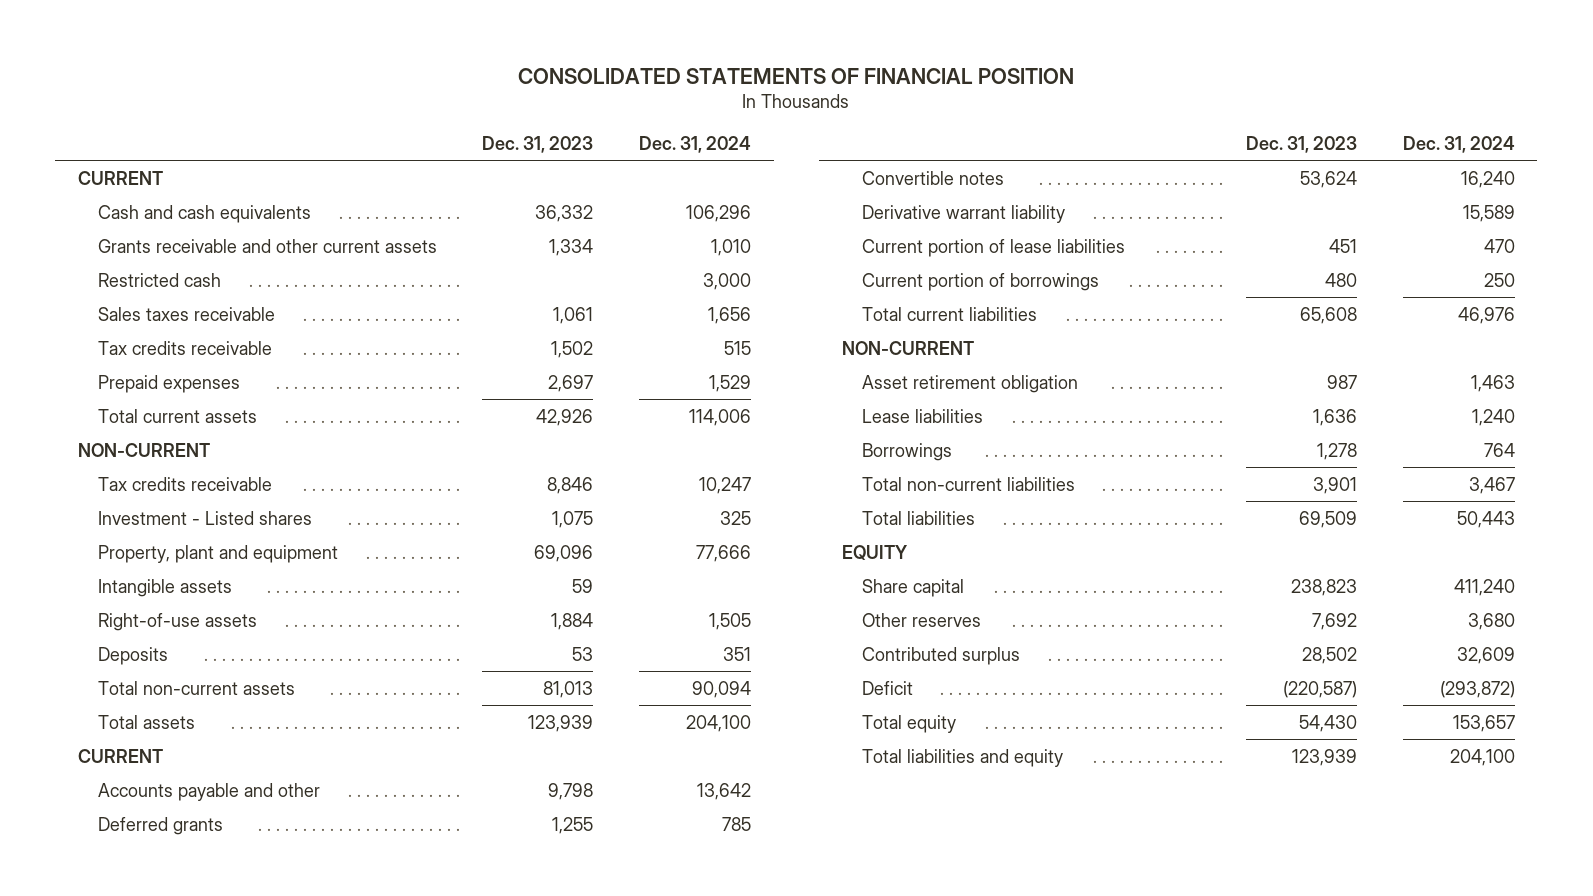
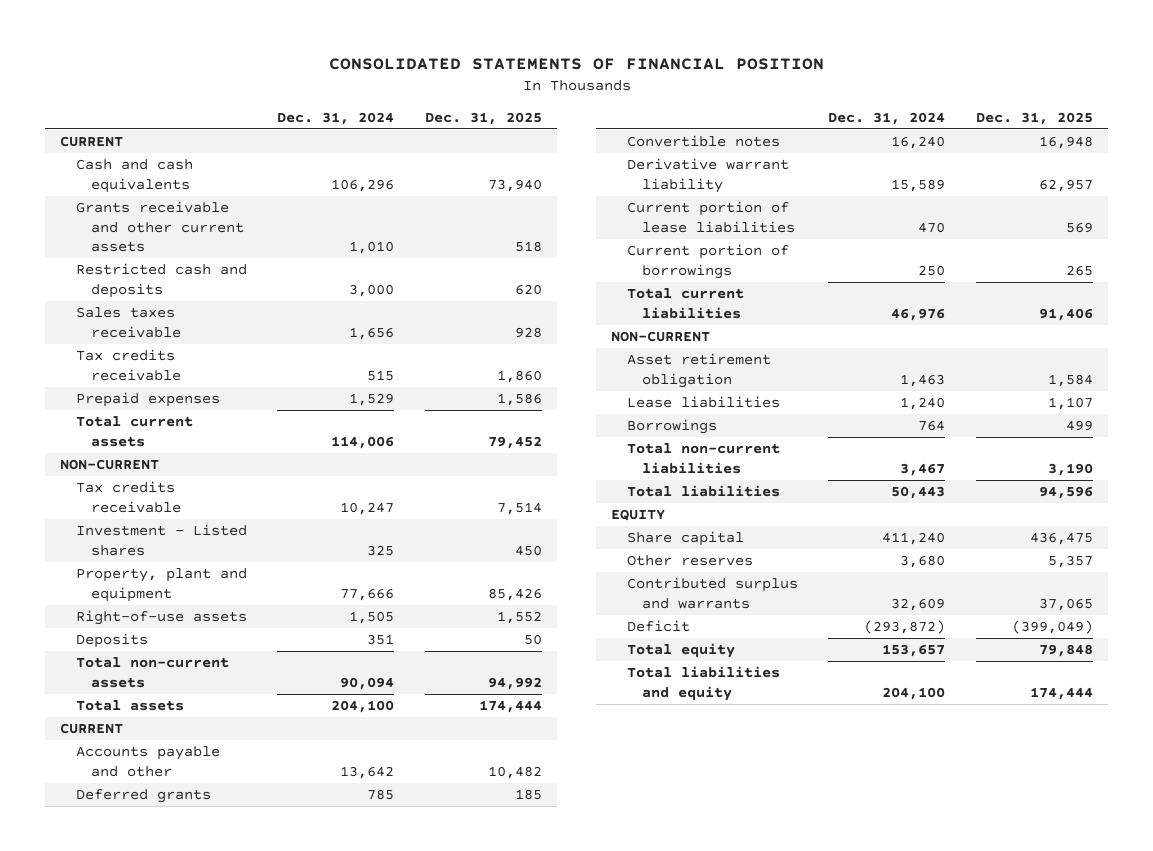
- | Dec. 31, 2023 | Dec. 31, 2024
+ | Dec. 31, 2024 | Dec. 31, 2025
- Restricted cash | | 3,000
+ Restricted cash and deposits | 3,000 | 620
- Intangible assets | 59 |
- Contributed surplus | 28,502 | 32,609
+ Contributed surplus and warrants | 32,609 | 37,065

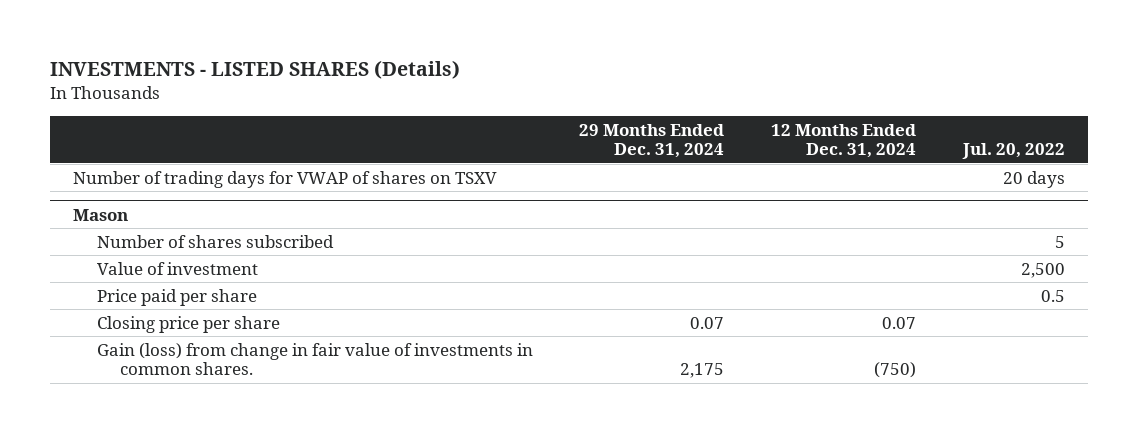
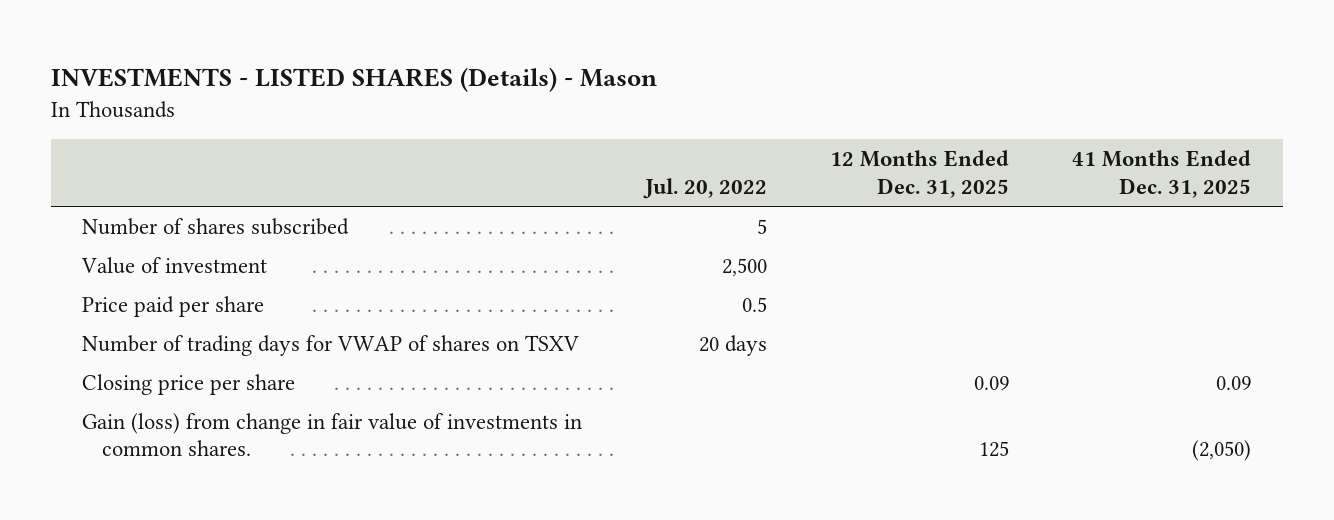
- INVESTMENTS - LISTED SHARES (Details)
+ INVESTMENTS - LISTED SHARES (Details) - Mason
- | 29 Months Ended Dec. 31, 2024 | 12 Months Ended Dec. 31, 2024 | Jul. 20, 2022
+ | Jul. 20, 2022 | 12 Months Ended Dec. 31, 2025 | 41 Months Ended Dec. 31, 2025
- Mason
moved down: Number of trading days for VWAP of shares on TSXV | 20 days | |

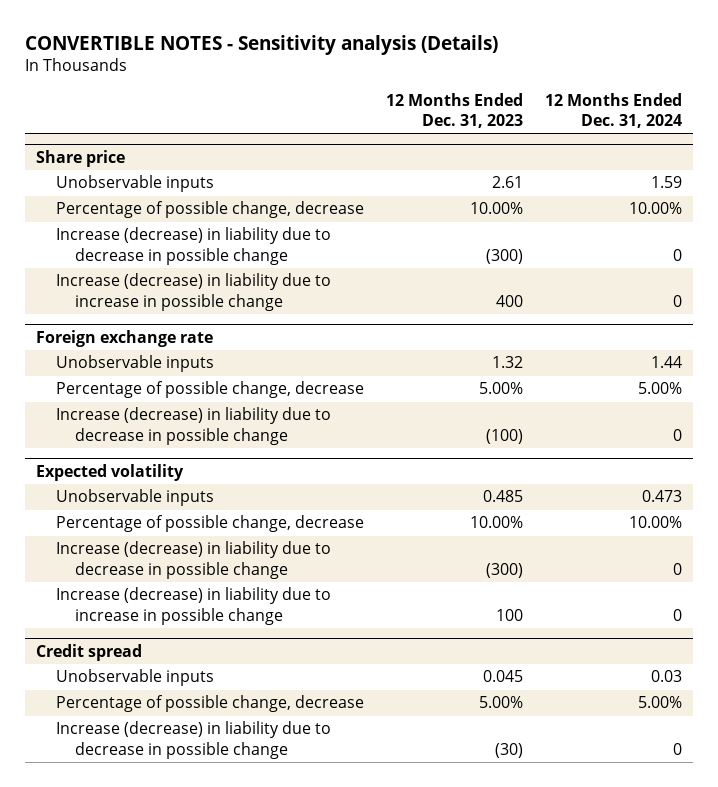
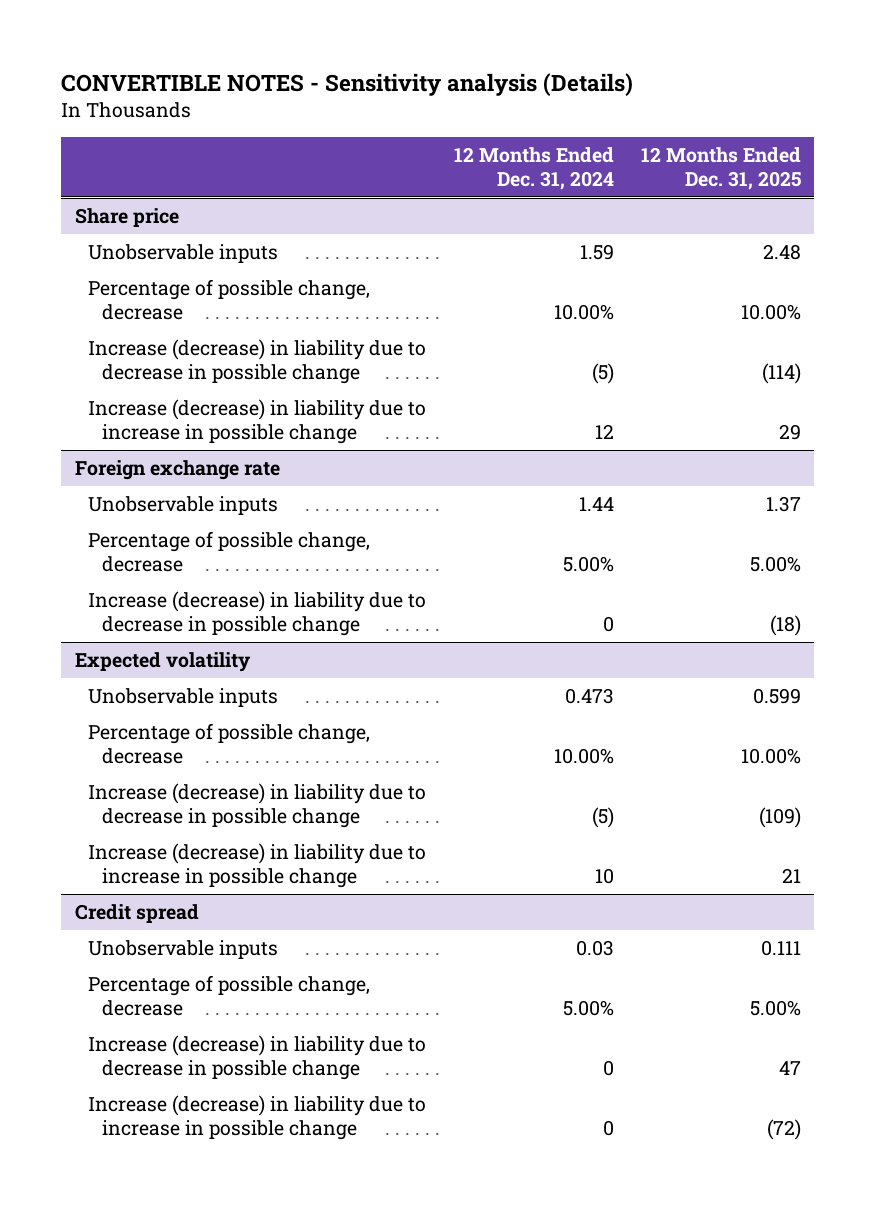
- | 12 Months Ended Dec. 31, 2023 | 12 Months Ended Dec. 31, 2024
+ | 12 Months Ended Dec. 31, 2024 | 12 Months Ended Dec. 31, 2025
@ Share price
- Increase (decrease) in liability due to decrease in possible change | (300) | 0
- Increase (decrease) in liability due to increase in possible change | 400 | 0
+ Increase (decrease) in liability due to decrease in possible change | (5) | (114)
+ Increase (decrease) in liability due to increase in possible change | 12 | 29
@ Expected volatility
- Increase (decrease) in liability due to decrease in possible change | (300) | 0
- Increase (decrease) in liability due to increase in possible change | 100 | 0
+ Increase (decrease) in liability due to decrease in possible change | (5) | (109)
+ Increase (decrease) in liability due to increase in possible change | 10 | 21
@ Credit spread
+ Increase (decrease) in liability due to increase in possible change | 0 | (72)

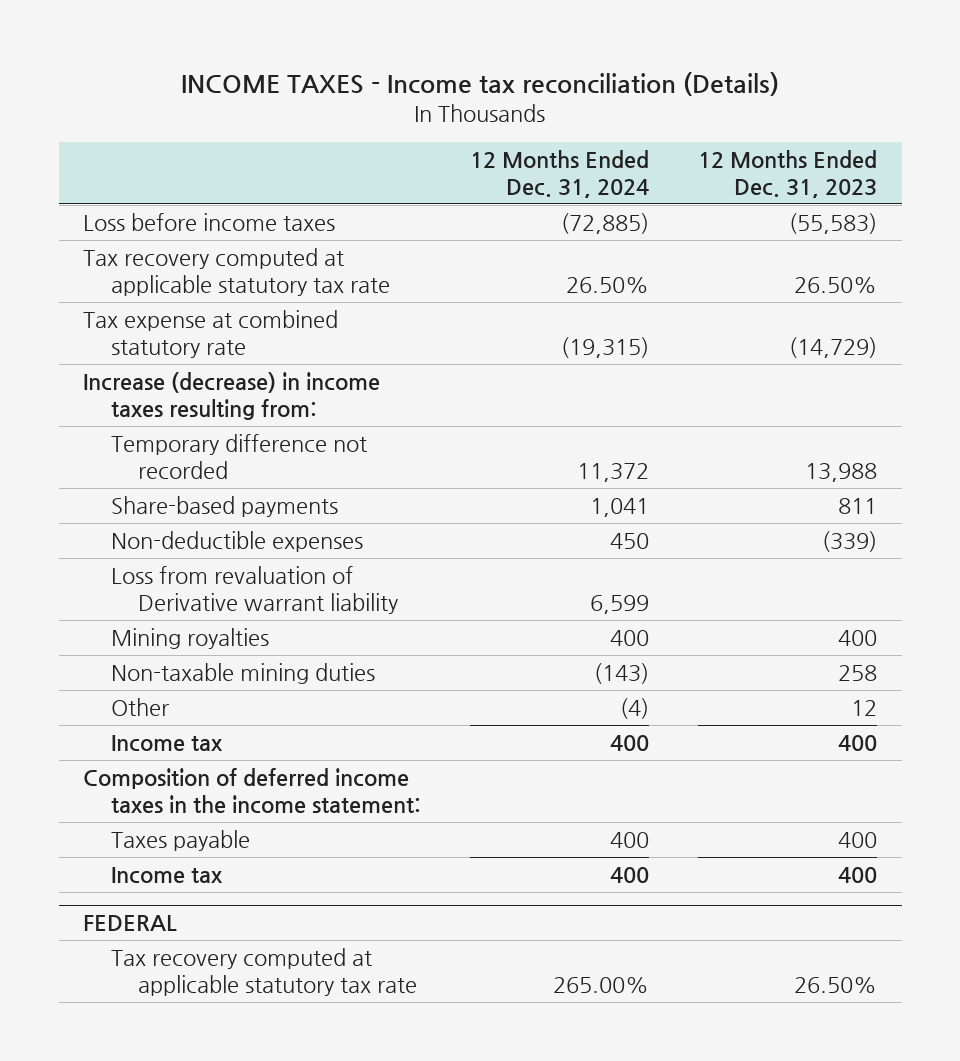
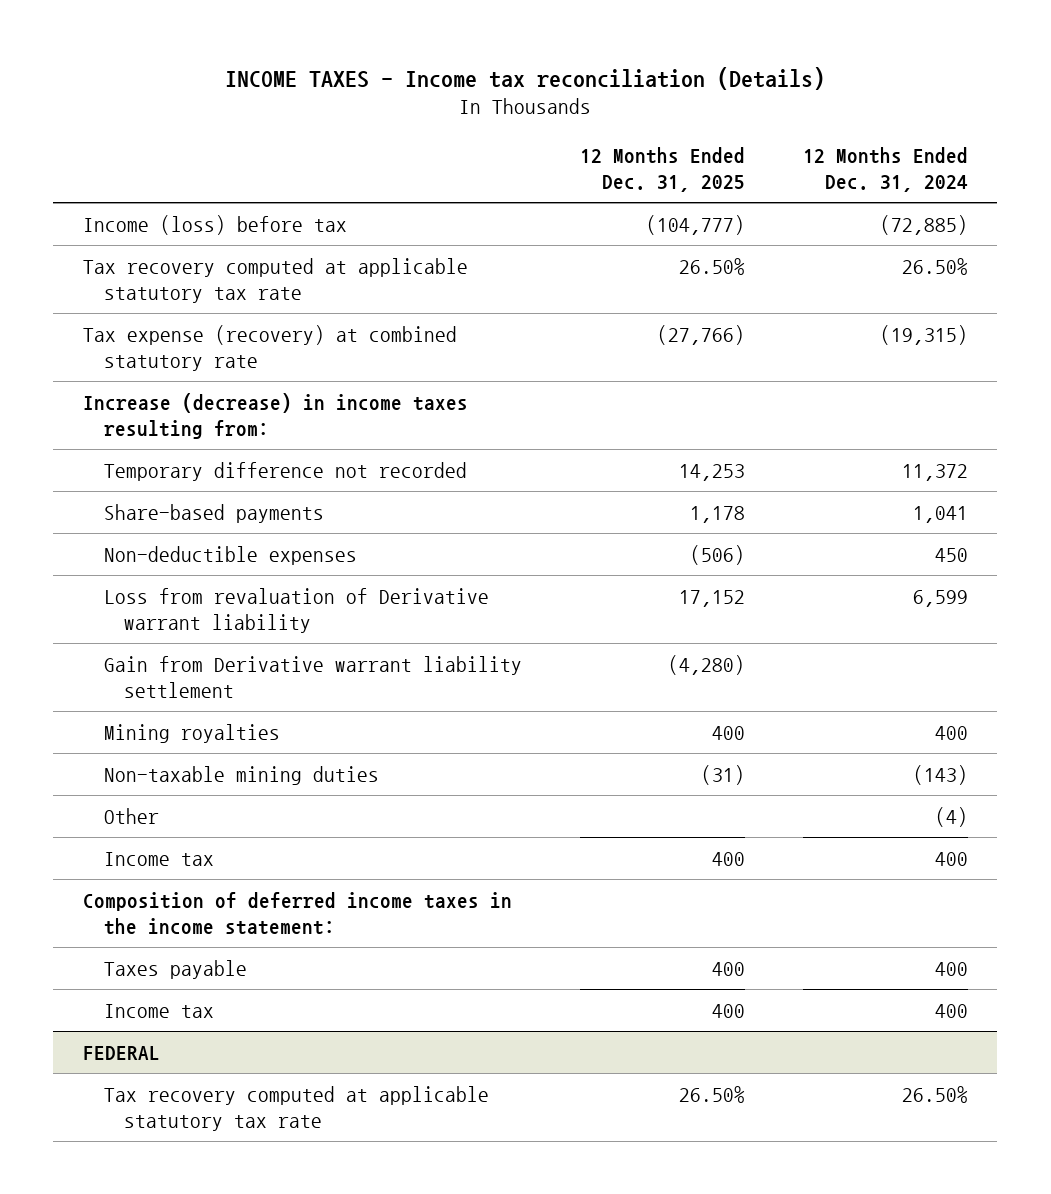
- | 12 Months Ended Dec. 31, 2024 | 12 Months Ended Dec. 31, 2023
+ | 12 Months Ended Dec. 31, 2025 | 12 Months Ended Dec. 31, 2024
- Loss before income taxes | (72,885) | (55,583)
+ Income (loss) before tax | (104,777) | (72,885)
- Tax expense at combined statutory rate | (19,315) | (14,729)
+ Tax expense (recovery) at combined statutory rate | (27,766) | (19,315)
+ Gain from Derivative warrant liability settlement | (4,280) |
@ FEDERAL
- Tax recovery computed at applicable statutory tax rate | 265.00% | 26.50%
+ Tax recovery computed at applicable statutory tax rate | 26.50% | 26.50%

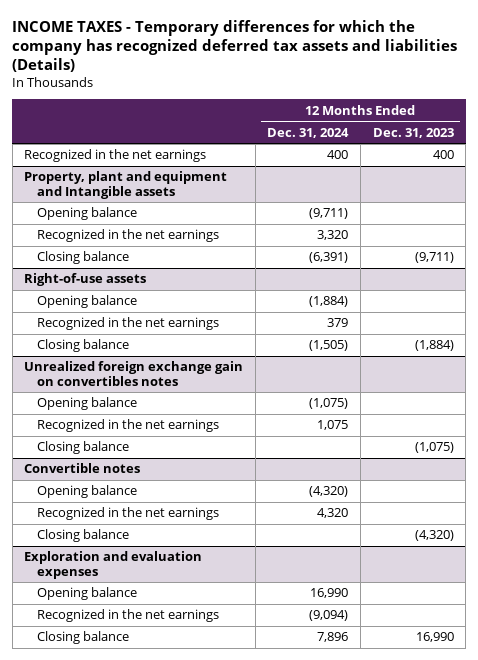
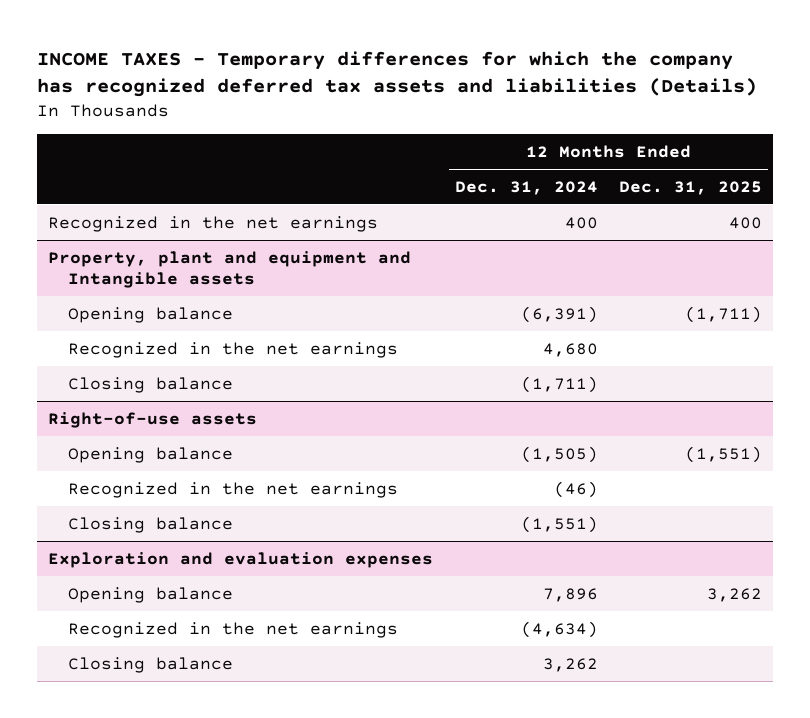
- | 12 Months Ended Dec. 31, 2024 | 12 Months Ended Dec. 31, 2023
+ | 12 Months Ended Dec. 31, 2024 | 12 Months Ended Dec. 31, 2025
@ Property, plant and equipment and Intangible assets
- Opening balance | (9,711) |
- Recognized in the net earnings | 3,320 |
- Closing balance | (6,391) | (9,711)
+ Opening balance | (6,391) | (1,711)
+ Recognized in the net earnings | 4,680 |
+ Closing balance | (1,711) |
@ Right-of-use assets
- Opening balance | (1,884) |
- Recognized in the net earnings | 379 |
- Closing balance | (1,505) | (1,884)
- Unrealized foreign exchange gain on convertibles notes
- Opening balance | (1,075) |
- Recognized in the net earnings | 1,075 |
- Closing balance | | (1,075)
- Convertible notes
- Opening balance | (4,320) |
- Recognized in the net earnings | 4,320 |
- Closing balance | | (4,320)
@ Right-of-use assets
+ Opening balance | (1,505) | (1,551)
+ Recognized in the net earnings | (46) |
+ Closing balance | (1,551) |
@ Exploration and evaluation expenses
- Opening balance | 16,990 |
- Recognized in the net earnings | (9,094) |
- Closing balance | 7,896 | 16,990
+ Opening balance | 7,896 | 3,262
+ Recognized in the net earnings | (4,634) |
+ Closing balance | 3,262 |

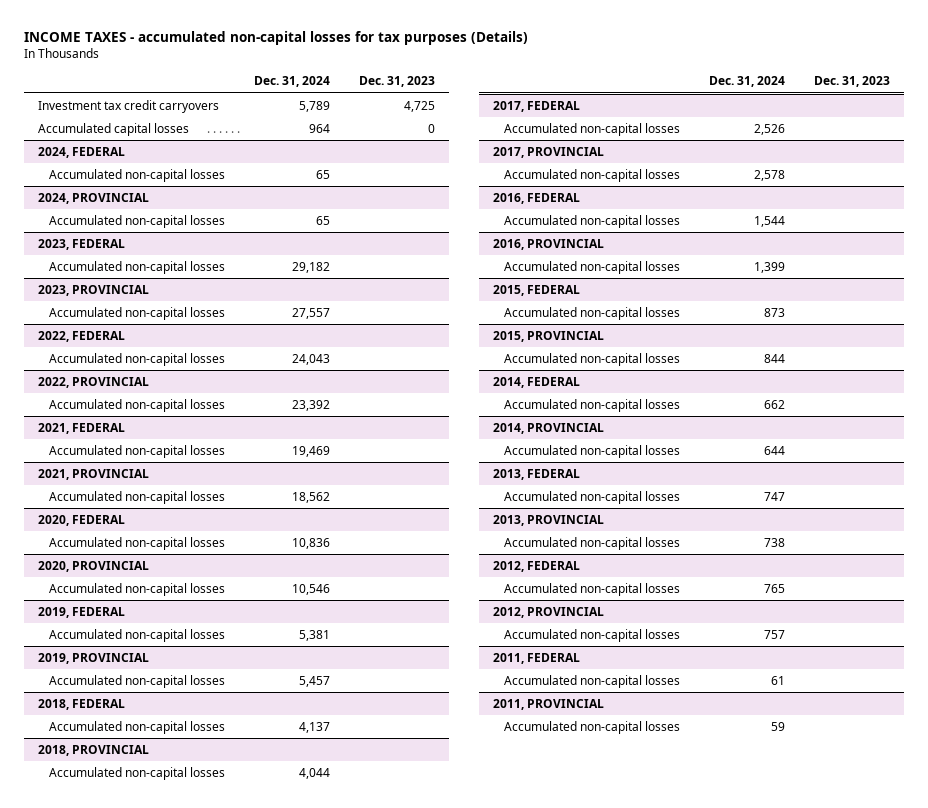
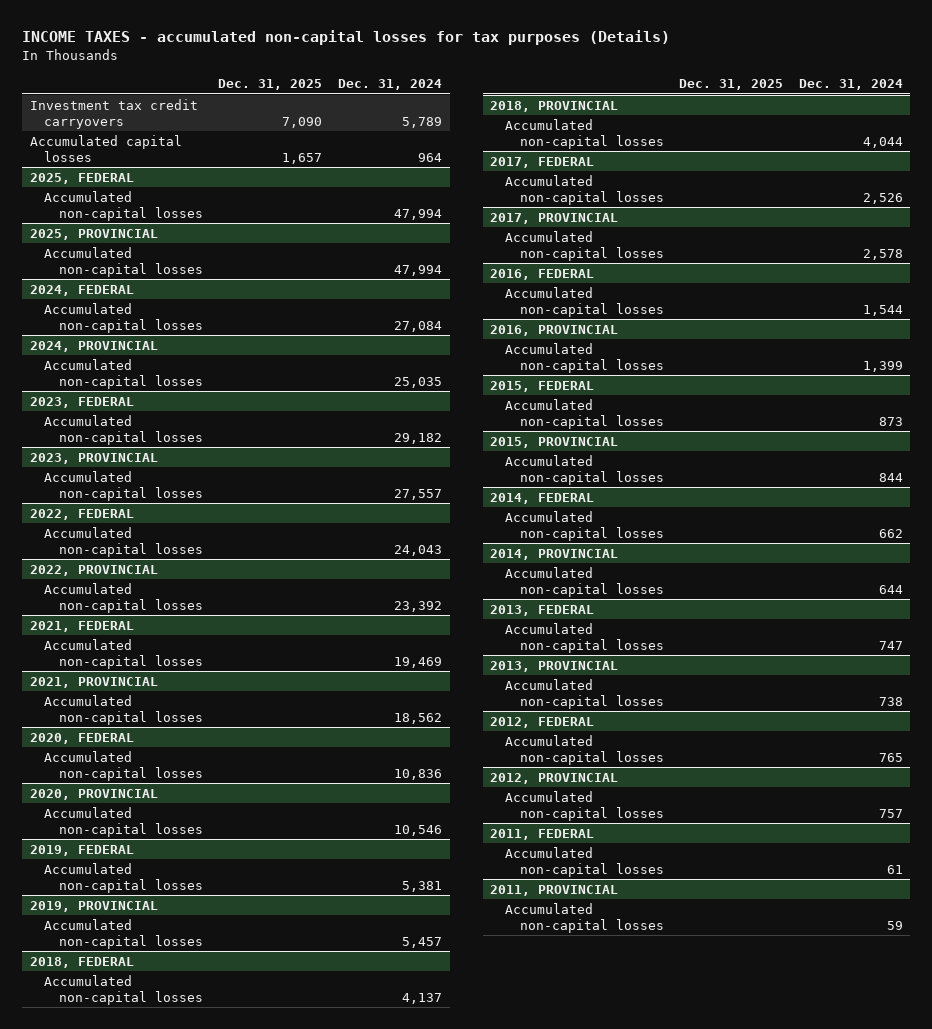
- | Dec. 31, 2024 | Dec. 31, 2023
+ | Dec. 31, 2025 | Dec. 31, 2024
+ 2025, FEDERAL
+ Accumulated non-capital losses | | 47,994
+ 2025, PROVINCIAL
+ Accumulated non-capital losses | | 47,994
@ 2024, FEDERAL
- Accumulated non-capital losses | 65 |
+ Accumulated non-capital losses | | 27,084
@ 2024, PROVINCIAL
- Accumulated non-capital losses | 65 |
+ Accumulated non-capital losses | | 25,035

